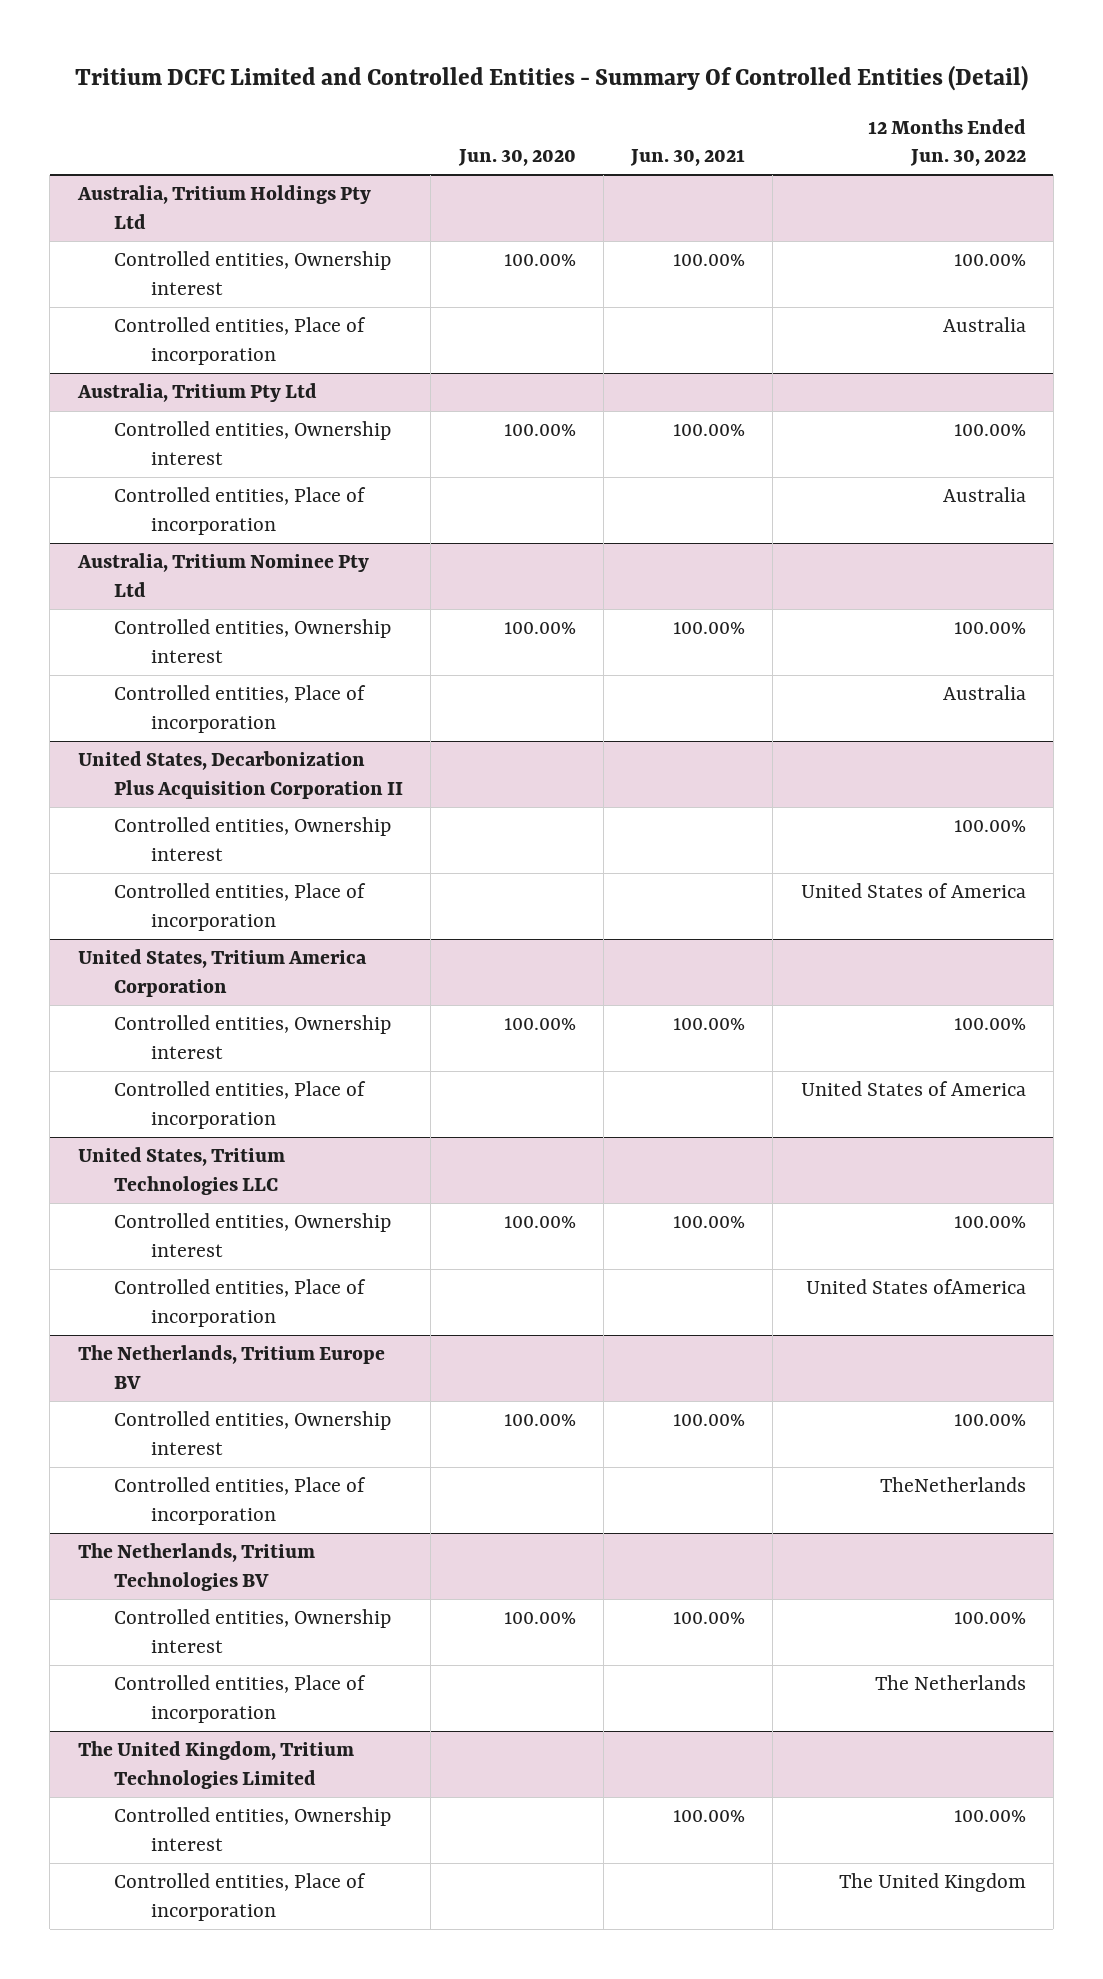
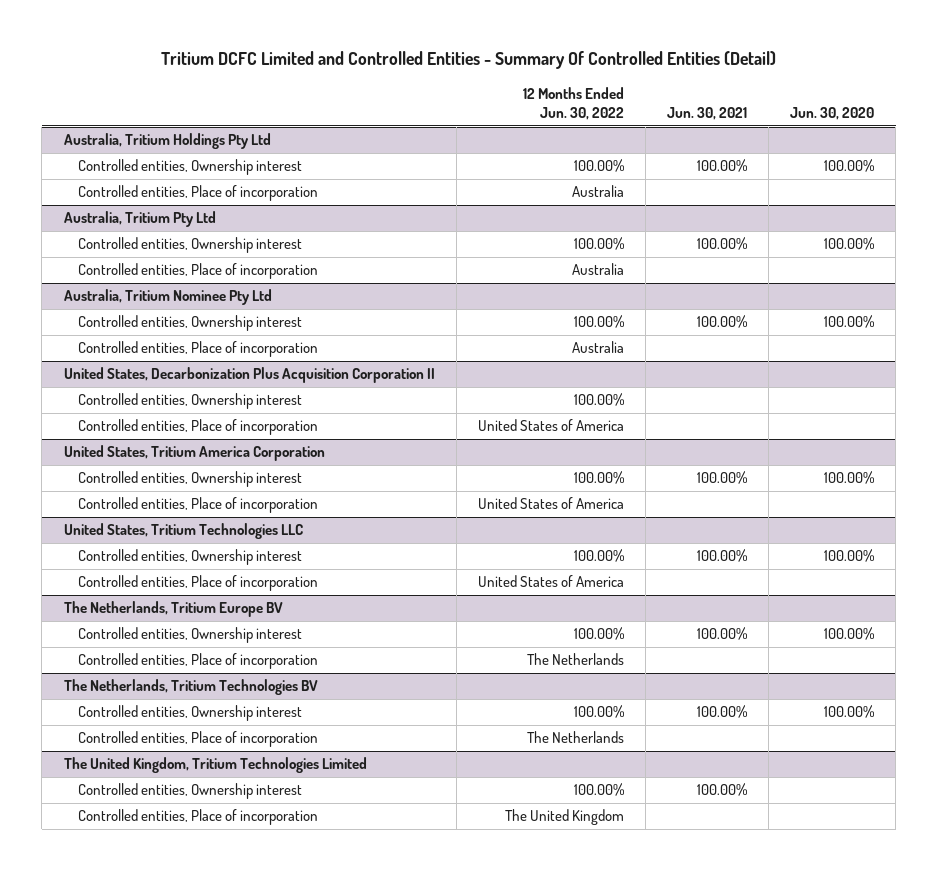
- | Jun. 30, 2020 | Jun. 30, 2021 | 12 Months Ended Jun. 30, 2022
+ | 12 Months Ended Jun. 30, 2022 | Jun. 30, 2021 | Jun. 30, 2020
@ United States, Tritium Technologies LLC
- Controlled entities, Place of incorporation | | | United States ofAmerica
+ Controlled entities, Place of incorporation | United States of America | |
@ The Netherlands, Tritium Europe BV
- Controlled entities, Place of incorporation | | | TheNetherlands
+ Controlled entities, Place of incorporation | The Netherlands | |

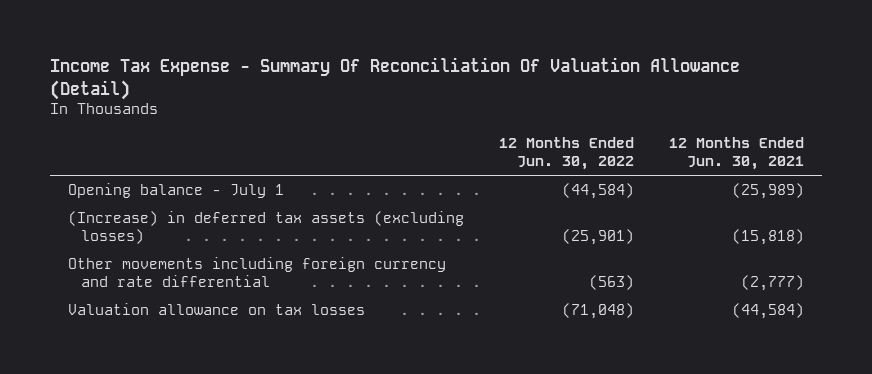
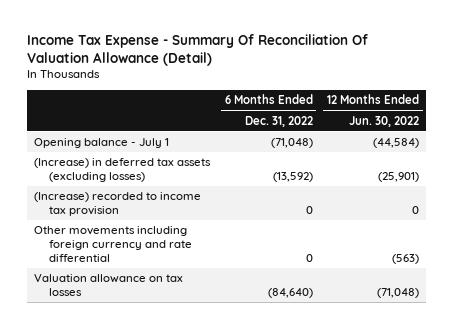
- | 12 Months Ended Jun. 30, 2022 | 12 Months Ended Jun. 30, 2021
+ | 6 Months Ended Dec. 31, 2022 | 12 Months Ended Jun. 30, 2022
+ (Increase) recorded to income tax provision | 0 | 0

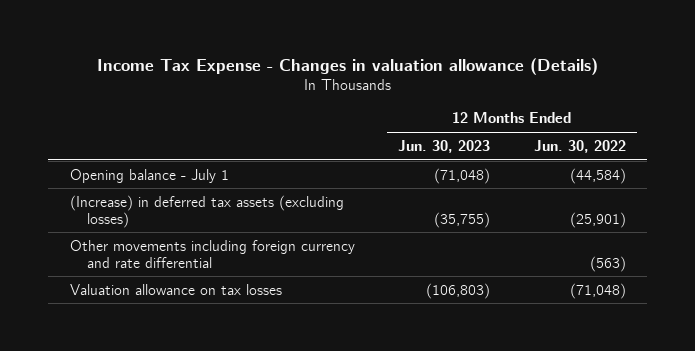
- Income Tax Expense - Summary Of Reconciliation Of Valuation Allowance (Detail)
+ Income Tax Expense - Changes in valuation allowance (Details)
- | 6 Months Ended Dec. 31, 2022 | 12 Months Ended Jun. 30, 2022
+ | 12 Months Ended Jun. 30, 2023 | 12 Months Ended Jun. 30, 2022
- (Increase) recorded to income tax provision | 0 | 0

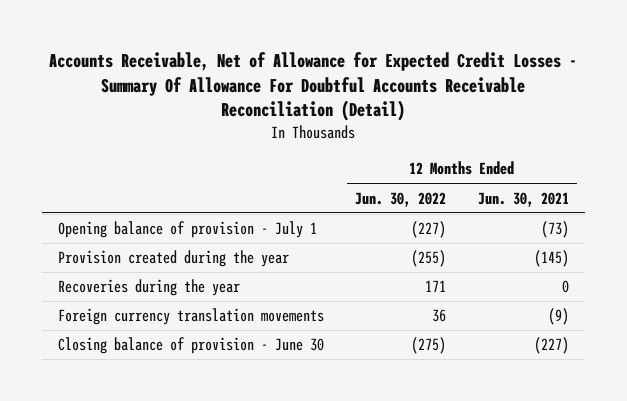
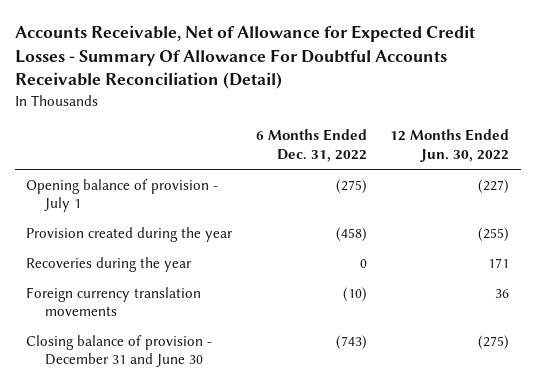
- | 12 Months Ended Jun. 30, 2022 | 12 Months Ended Jun. 30, 2021
+ | 6 Months Ended Dec. 31, 2022 | 12 Months Ended Jun. 30, 2022
- Closing balance of provision - June 30 | (275) | (227)
+ Closing balance of provision - December 31 and June 30 | (743) | (275)

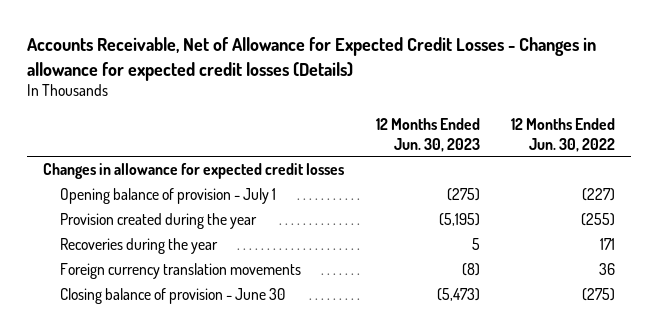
- Accounts Receivable, Net of Allowance for Expected Credit Losses - Summary Of Allowance For Doubtful Accounts Receivable Reconciliation (Detail)
+ Accounts Receivable, Net of Allowance for Expected Credit Losses - Changes in allowance for expected credit losses (Details)
- | 6 Months Ended Dec. 31, 2022 | 12 Months Ended Jun. 30, 2022
+ | 12 Months Ended Jun. 30, 2023 | 12 Months Ended Jun. 30, 2022
+ Changes in allowance for expected credit losses
- Closing balance of provision - December 31 and June 30 | (743) | (275)
+ Closing balance of provision - June 30 | (5,473) | (275)

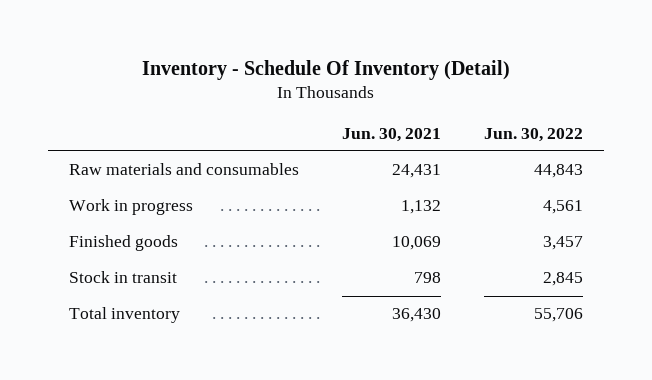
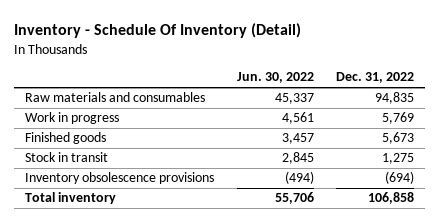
- | Jun. 30, 2021 | Jun. 30, 2022
+ | Jun. 30, 2022 | Dec. 31, 2022
- Raw materials and consumables | 24,431 | 44,843
+ Raw materials and consumables | 45,337 | 94,835
+ Inventory obsolescence provisions | (494) | (694)

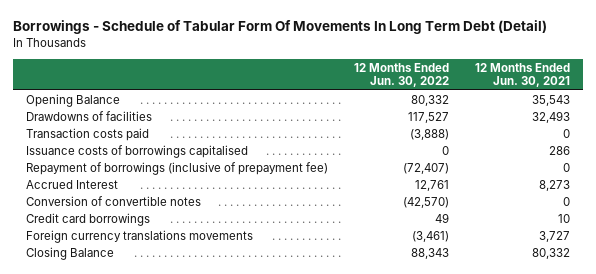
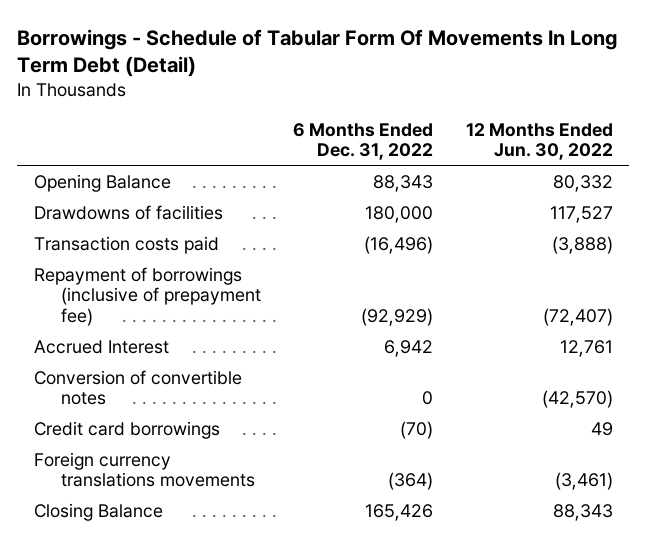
- | 12 Months Ended Jun. 30, 2022 | 12 Months Ended Jun. 30, 2021
+ | 6 Months Ended Dec. 31, 2022 | 12 Months Ended Jun. 30, 2022
- Issuance costs of borrowings capitalised | 0 | 286

